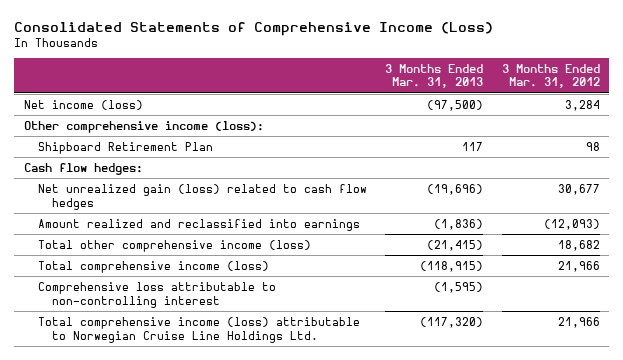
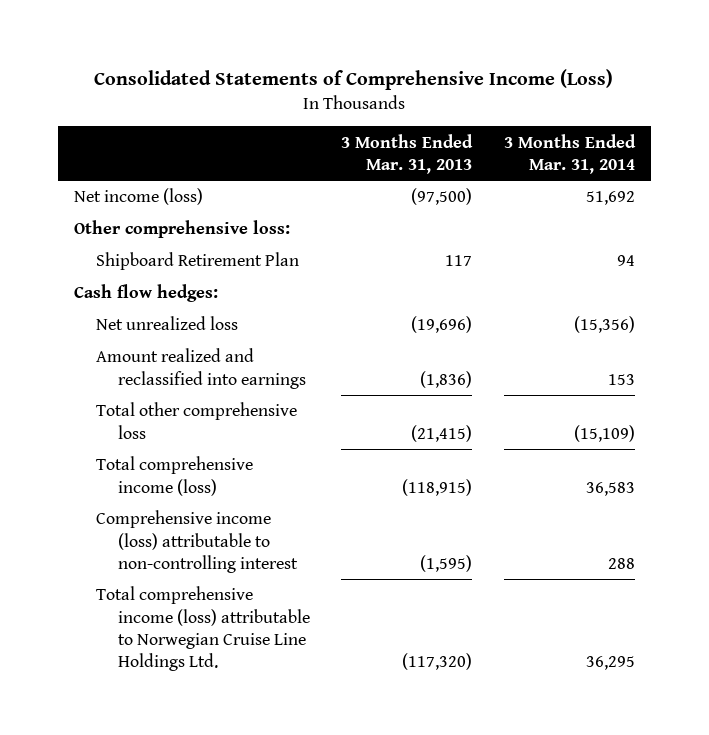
- | 3 Months Ended Mar. 31, 2013 | 3 Months Ended Mar. 31, 2012
+ | 3 Months Ended Mar. 31, 2013 | 3 Months Ended Mar. 31, 2014
- Other comprehensive income (loss):
+ Other comprehensive loss:
- Net unrealized gain (loss) related to cash flow hedges | (19,696) | 30,677
+ Net unrealized loss | (19,696) | (15,356)
- Total other comprehensive income (loss) | (21,415) | 18,682
+ Total other comprehensive loss | (21,415) | (15,109)
- Comprehensive loss attributable to non-controlling interest | (1,595) |
+ Comprehensive income (loss) attributable to non-controlling interest | (1,595) | 288

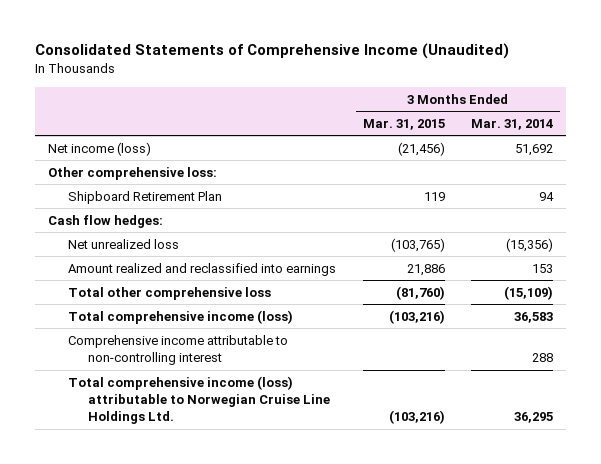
- Consolidated Statements of Comprehensive Income (Loss)
+ Consolidated Statements of Comprehensive Income (Unaudited)
- | 3 Months Ended Mar. 31, 2013 | 3 Months Ended Mar. 31, 2014
+ | 3 Months Ended Mar. 31, 2015 | 3 Months Ended Mar. 31, 2014
- Comprehensive income (loss) attributable to non-controlling interest | (1,595) | 288
+ Comprehensive income attributable to non-controlling interest | | 288

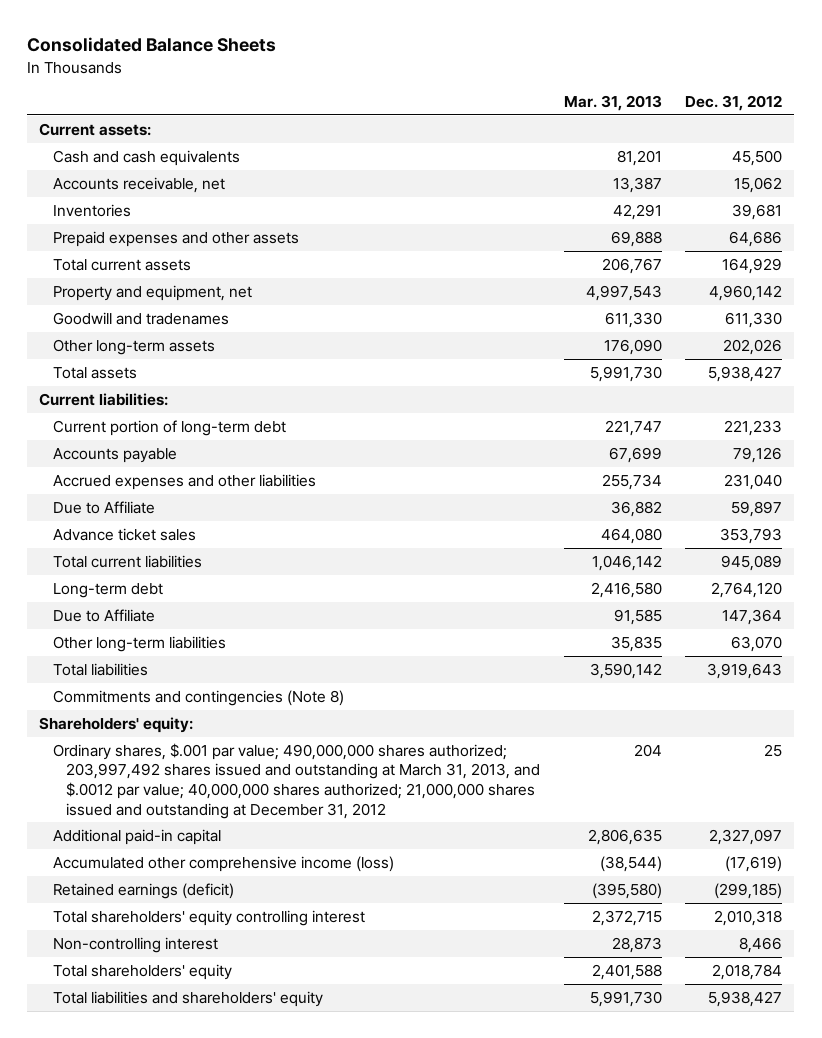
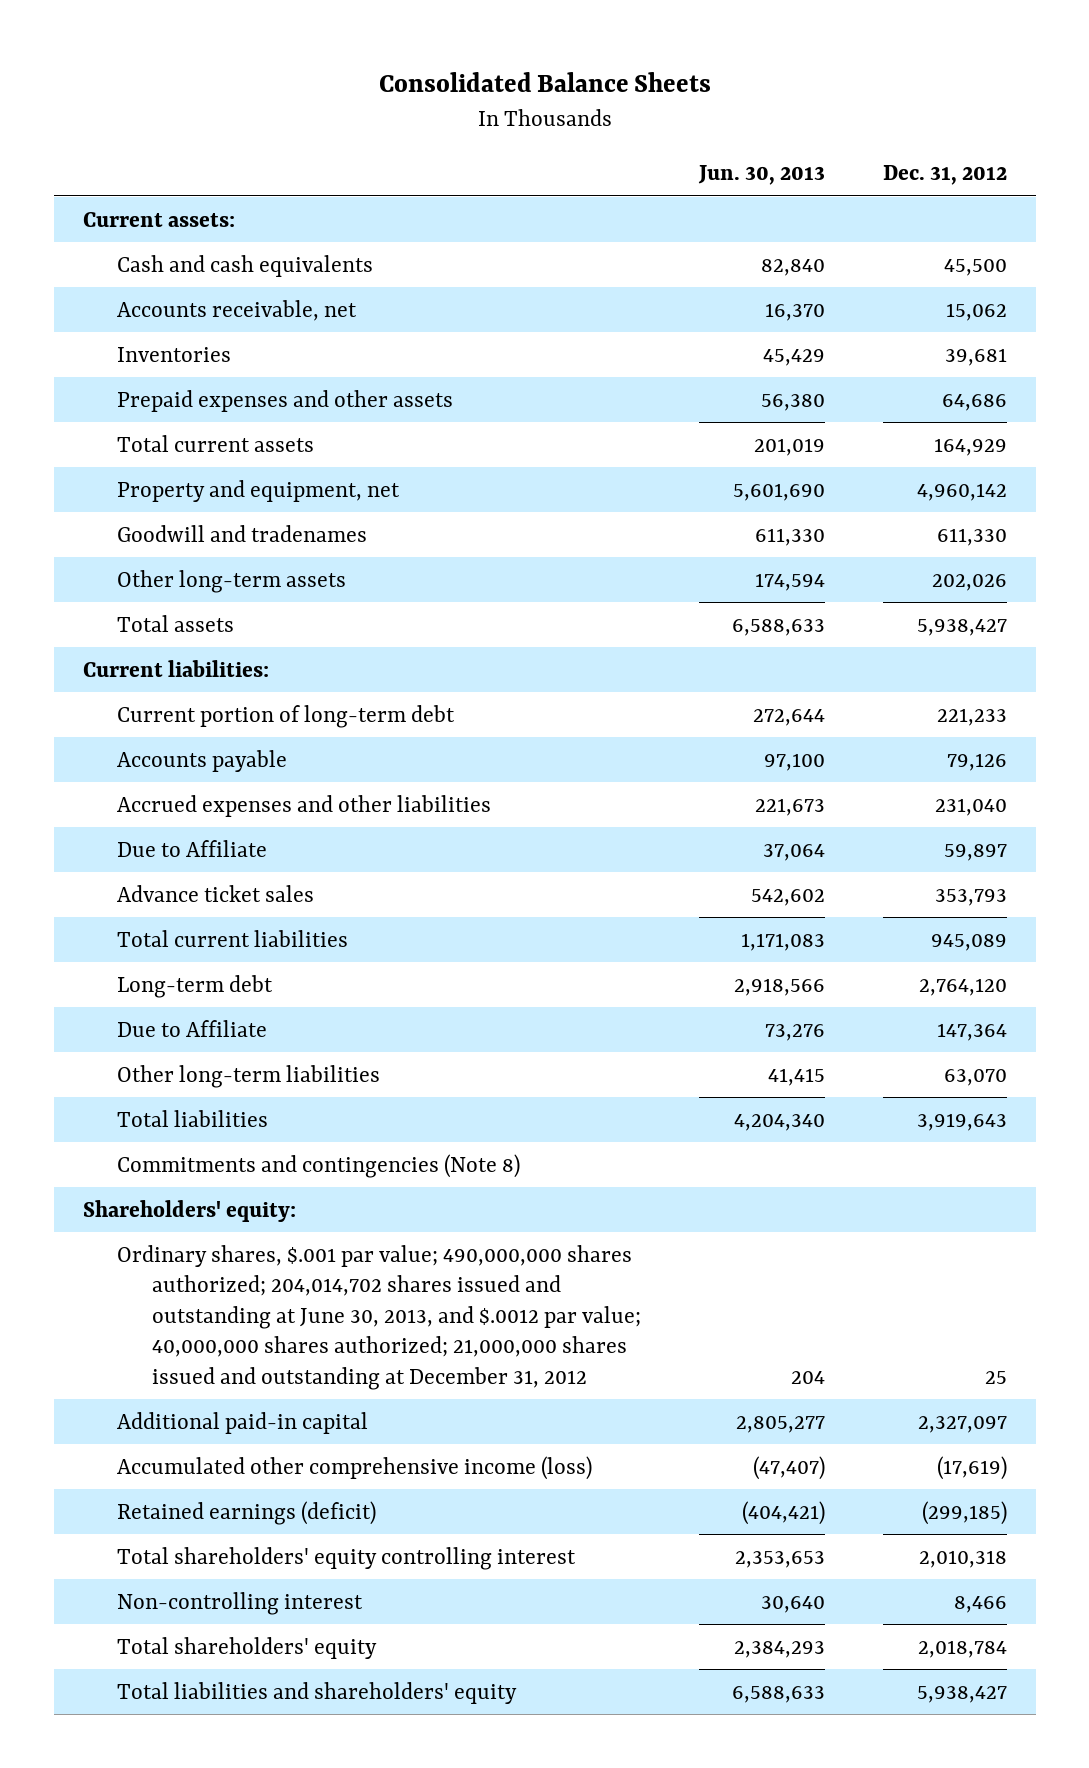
- | Mar. 31, 2013 | Dec. 31, 2012
+ | Jun. 30, 2013 | Dec. 31, 2012
- Ordinary shares, $.001 par value; 490,000,000 shares authorized; 203,997,492 shares issued and outstanding at March 31, 2013, and $.0012 par value; 40,000,000 shares authorized; 21,000,000 shares issued and outstanding at December 31, 2012 | 204 | 25
+ Ordinary shares, $.001 par value; 490,000,000 shares authorized; 204,014,702 shares issued and outstanding at June 30, 2013, and $.0012 par value; 40,000,000 shares authorized; 21,000,000 shares issued and outstanding at December 31, 2012 | 204 | 25

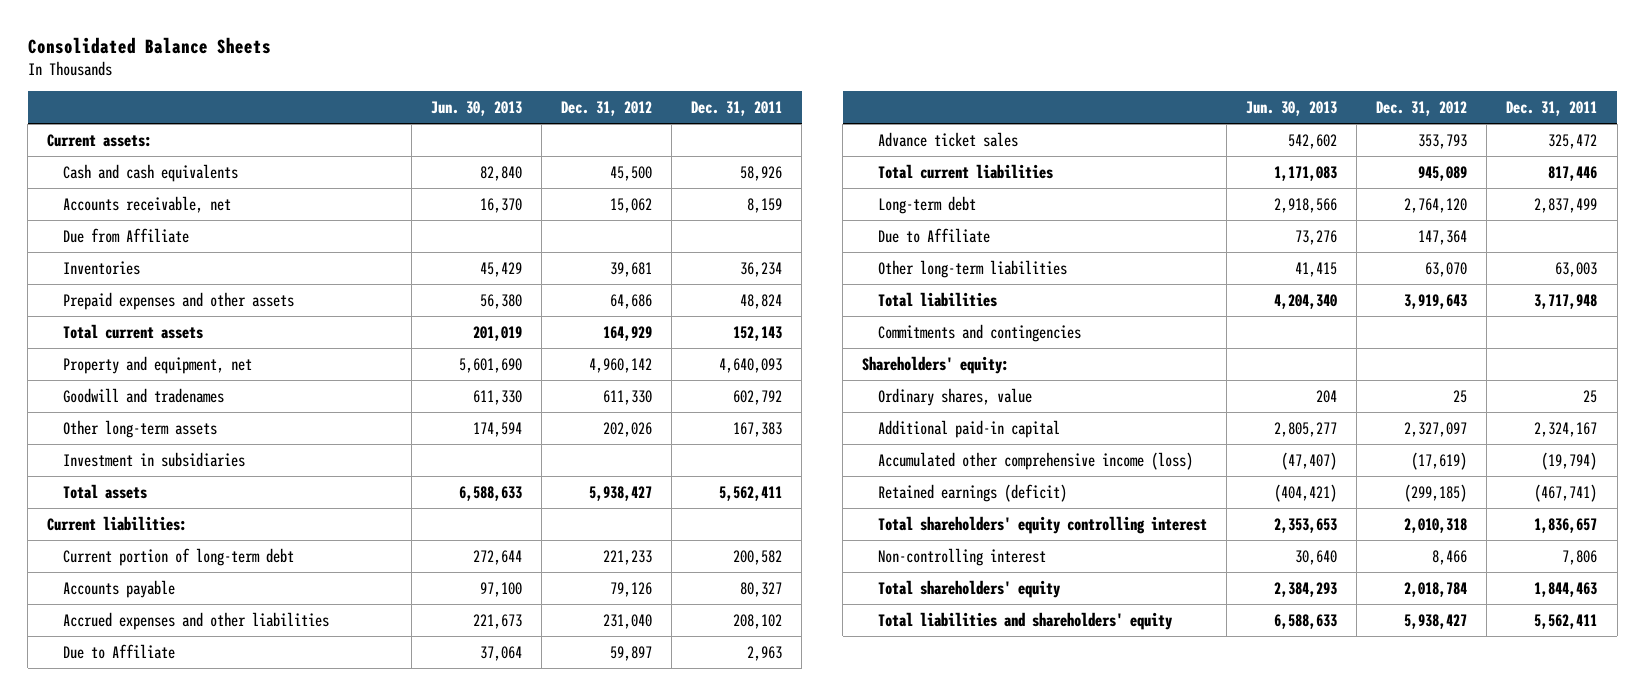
- | Jun. 30, 2013 | Dec. 31, 2012
+ | Jun. 30, 2013 | Dec. 31, 2012 | Dec. 31, 2011
+ Due from Affiliate
+ Investment in subsidiaries
- Commitments and contingencies (Note 8)
+ Commitments and contingencies
- Ordinary shares, $.001 par value; 490,000,000 shares authorized; 204,014,702 shares issued and outstanding at June 30, 2013, and $.0012 par value; 40,000,000 shares authorized; 21,000,000 shares issued and outstanding at December 31, 2012 | 204 | 25
+ Ordinary shares, value | 204 | 25 | 25

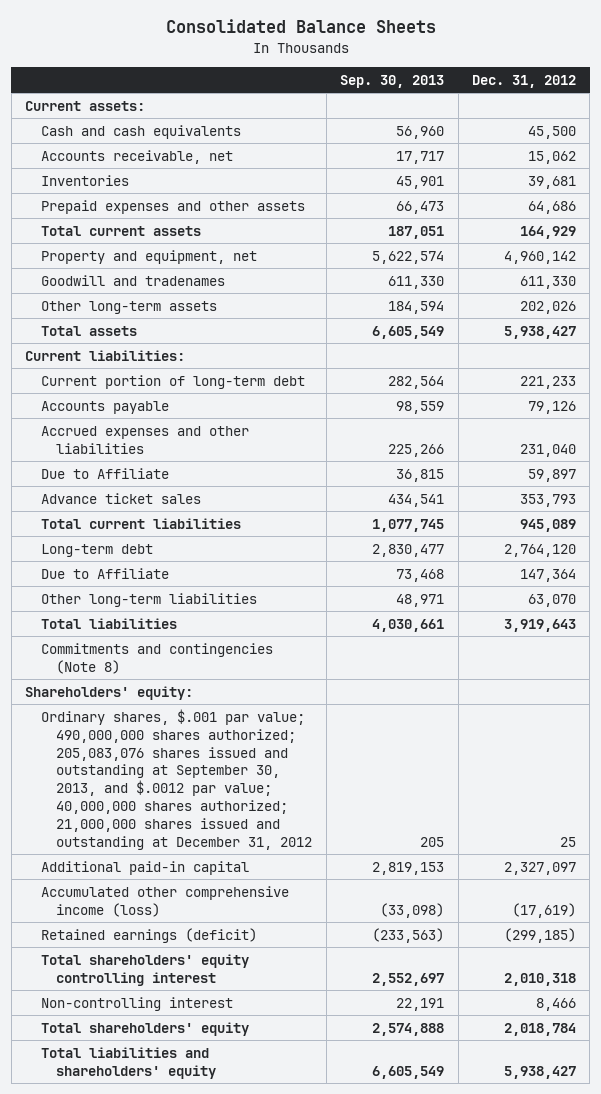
- | Jun. 30, 2013 | Dec. 31, 2012 | Dec. 31, 2011
+ | Sep. 30, 2013 | Dec. 31, 2012
- Due from Affiliate
- Investment in subsidiaries
- Commitments and contingencies
+ Commitments and contingencies (Note 8)
- Ordinary shares, value | 204 | 25 | 25
+ Ordinary shares, $.001 par value; 490,000,000 shares authorized; 205,083,076 shares issued and outstanding at September 30, 2013, and $.0012 par value; 40,000,000 shares authorized; 21,000,000 shares issued and outstanding at December 31, 2012 | 205 | 25

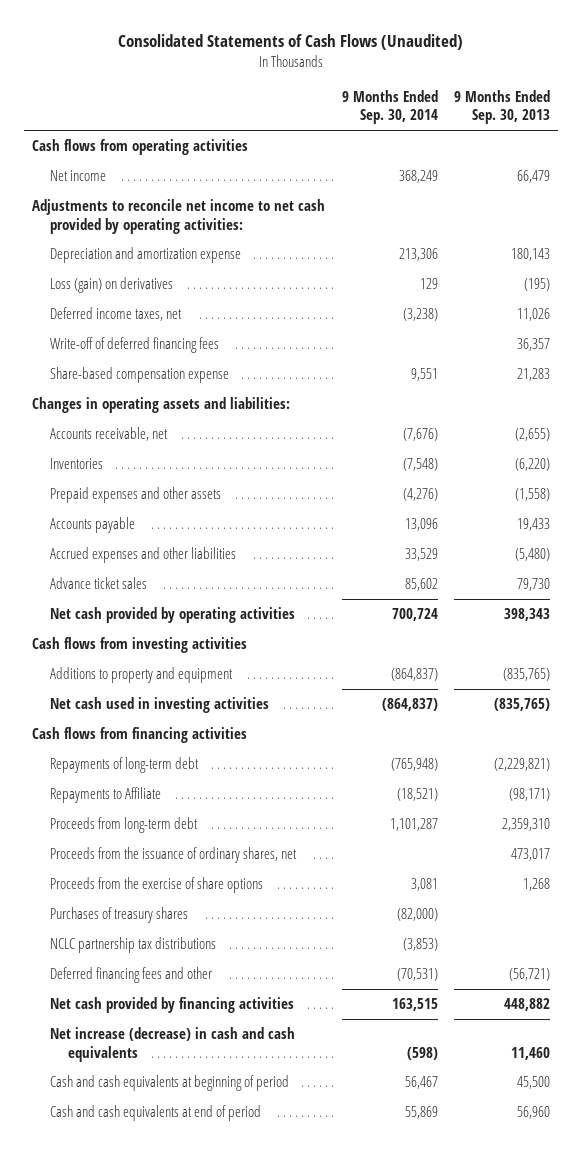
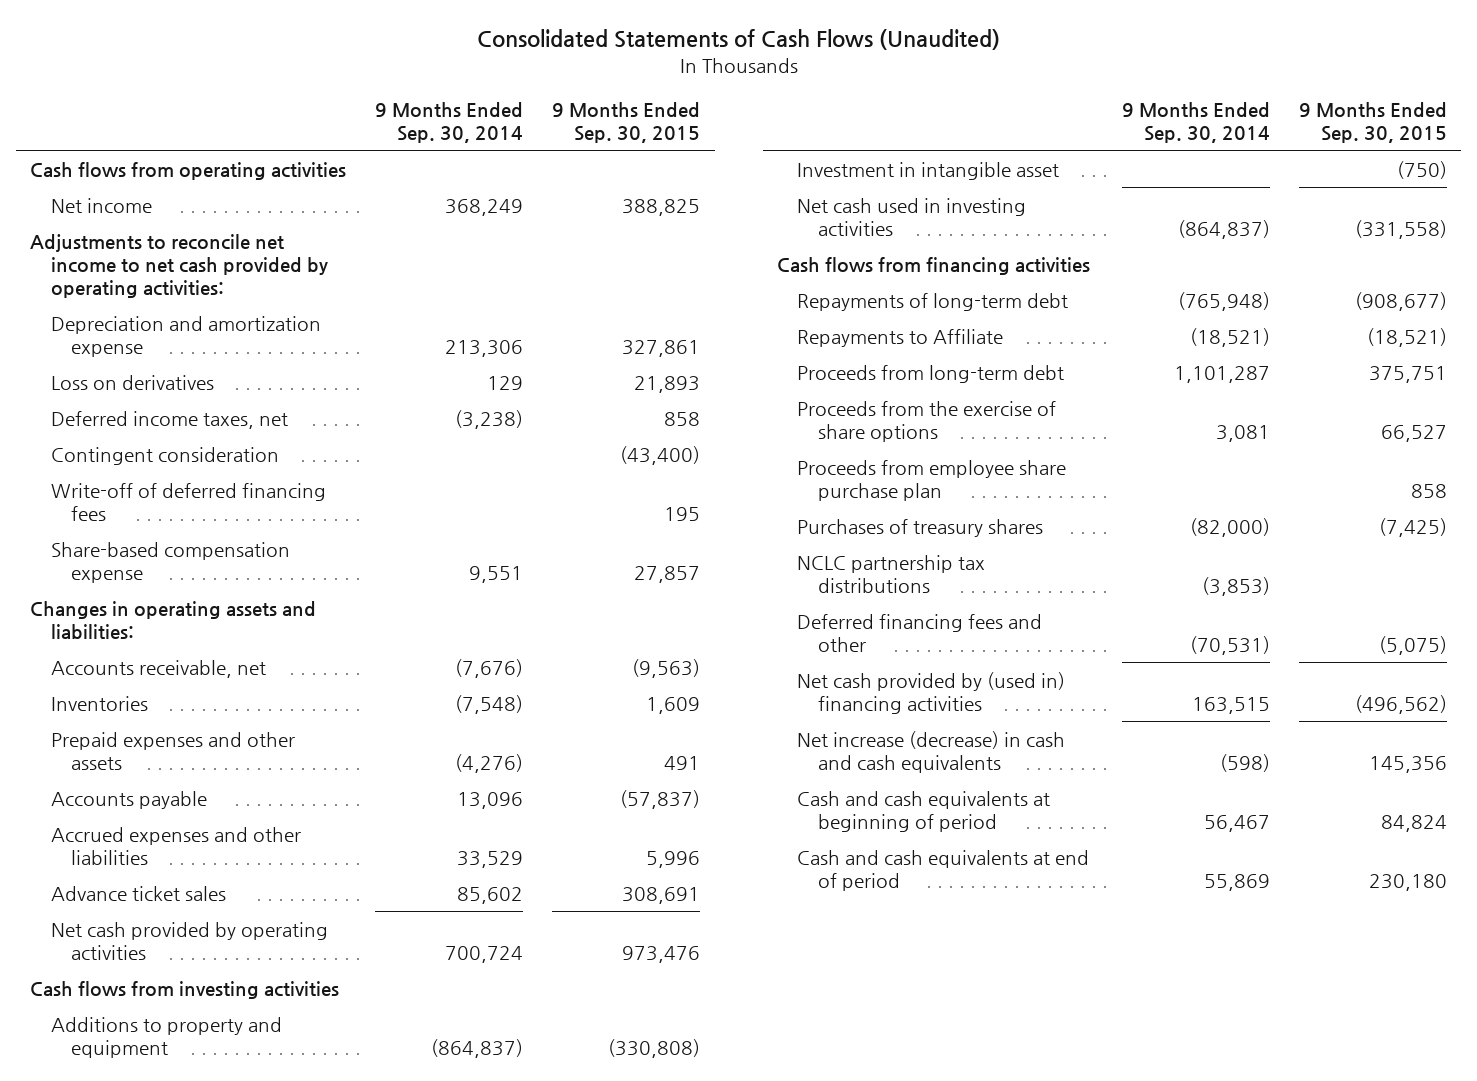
- | 9 Months Ended Sep. 30, 2014 | 9 Months Ended Sep. 30, 2013
+ | 9 Months Ended Sep. 30, 2014 | 9 Months Ended Sep. 30, 2015
- Loss (gain) on derivatives | 129 | (195)
+ Loss on derivatives | 129 | 21,893
+ Contingent consideration | | (43,400)
+ Investment in intangible asset | | (750)
- Proceeds from the issuance of ordinary shares, net | | 473,017
+ Proceeds from employee share purchase plan | | 858
- Net cash provided by financing activities | 163,515 | 448,882
+ Net cash provided by (used in) financing activities | 163,515 | (496,562)

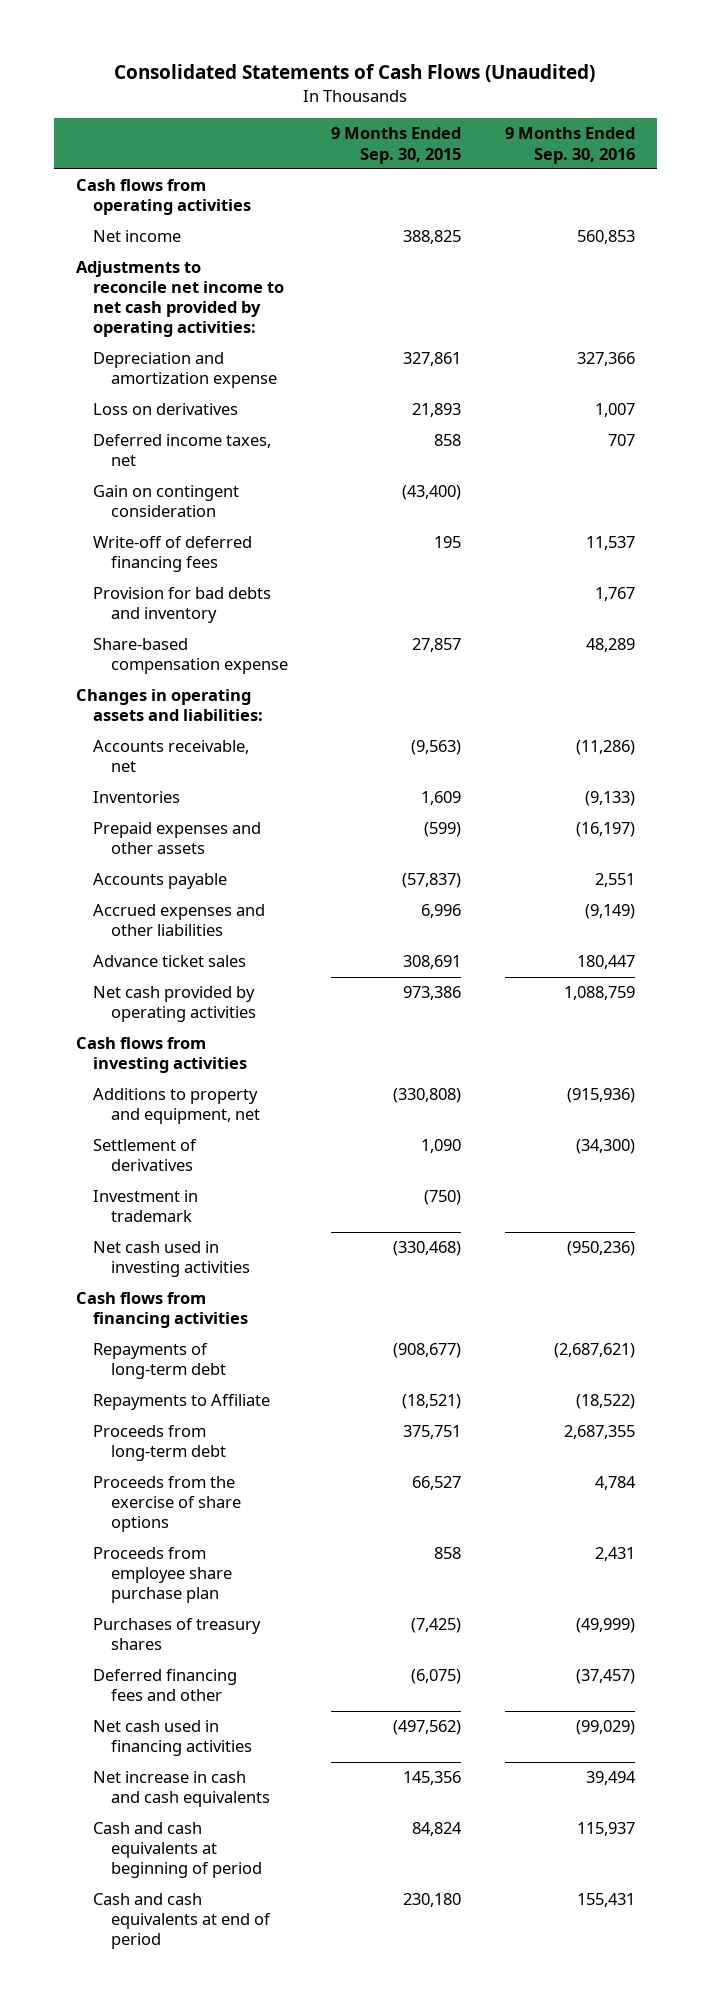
- | 9 Months Ended Sep. 30, 2014 | 9 Months Ended Sep. 30, 2015
+ | 9 Months Ended Sep. 30, 2015 | 9 Months Ended Sep. 30, 2016
- Contingent consideration | | (43,400)
+ Gain on contingent consideration | (43,400) |
+ Provision for bad debts and inventory | | 1,767
- Prepaid expenses and other assets | (4,276) | 491
+ Prepaid expenses and other assets | (599) | (16,197)
- Accrued expenses and other liabilities | 33,529 | 5,996
+ Accrued expenses and other liabilities | 6,996 | (9,149)
- Net cash provided by operating activities | 700,724 | 973,476
+ Net cash provided by operating activities | 973,386 | 1,088,759
- Additions to property and equipment | (864,837) | (330,808)
- Investment in intangible asset | | (750)
- Net cash used in investing activities | (864,837) | (331,558)
+ Additions to property and equipment, net | (330,808) | (915,936)
+ Settlement of derivatives | 1,090 | (34,300)
+ Investment in trademark | (750) |
+ Net cash used in investing activities | (330,468) | (950,236)
- NCLC partnership tax distributions | (3,853) |
- Deferred financing fees and other | (70,531) | (5,075)
- Net cash provided by (used in) financing activities | 163,515 | (496,562)
- Net increase (decrease) in cash and cash equivalents | (598) | 145,356
+ Deferred financing fees and other | (6,075) | (37,457)
+ Net cash used in financing activities | (497,562) | (99,029)
+ Net increase in cash and cash equivalents | 145,356 | 39,494

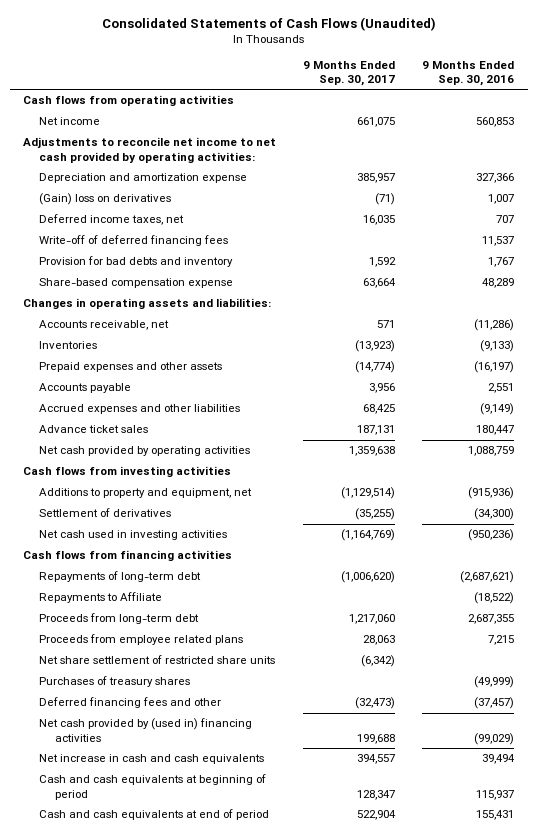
- | 9 Months Ended Sep. 30, 2015 | 9 Months Ended Sep. 30, 2016
+ | 9 Months Ended Sep. 30, 2017 | 9 Months Ended Sep. 30, 2016
- Loss on derivatives | 21,893 | 1,007
+ (Gain) loss on derivatives | (71) | 1,007
- Gain on contingent consideration | (43,400) |
- Investment in trademark | (750) |
- Proceeds from the exercise of share options | 66,527 | 4,784
- Proceeds from employee share purchase plan | 858 | 2,431
+ Proceeds from employee related plans | 28,063 | 7,215
+ Net share settlement of restricted share units | (6,342) |
- Net cash used in financing activities | (497,562) | (99,029)
+ Net cash provided by (used in) financing activities | 199,688 | (99,029)

